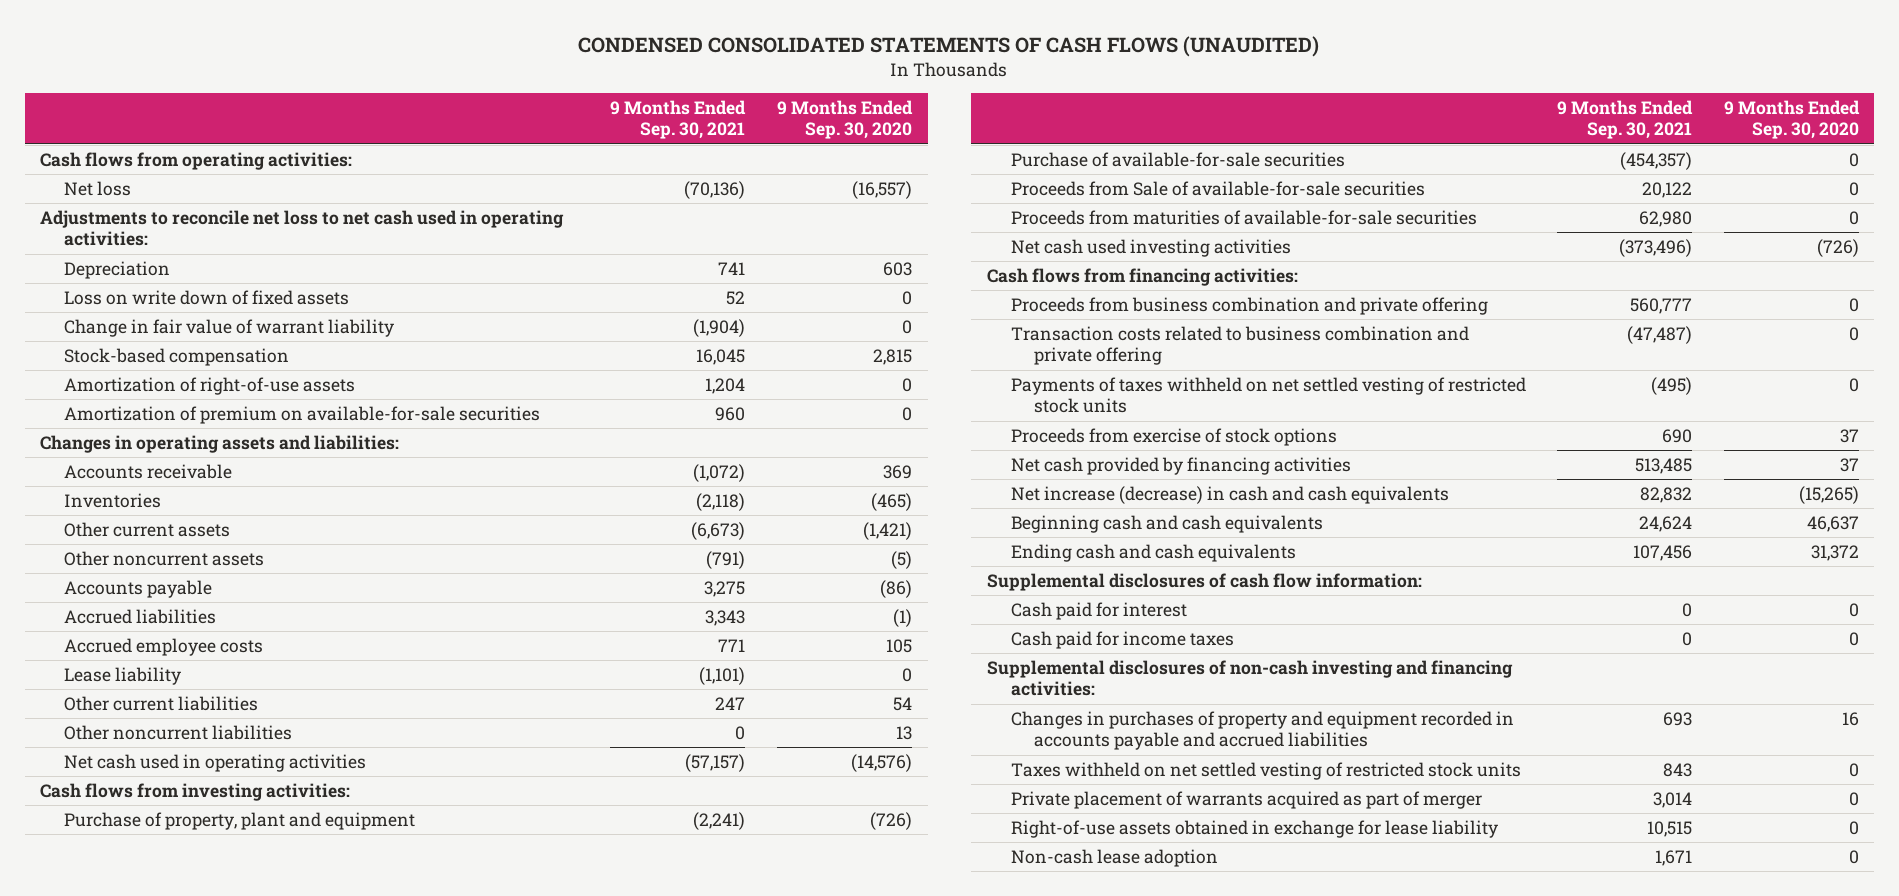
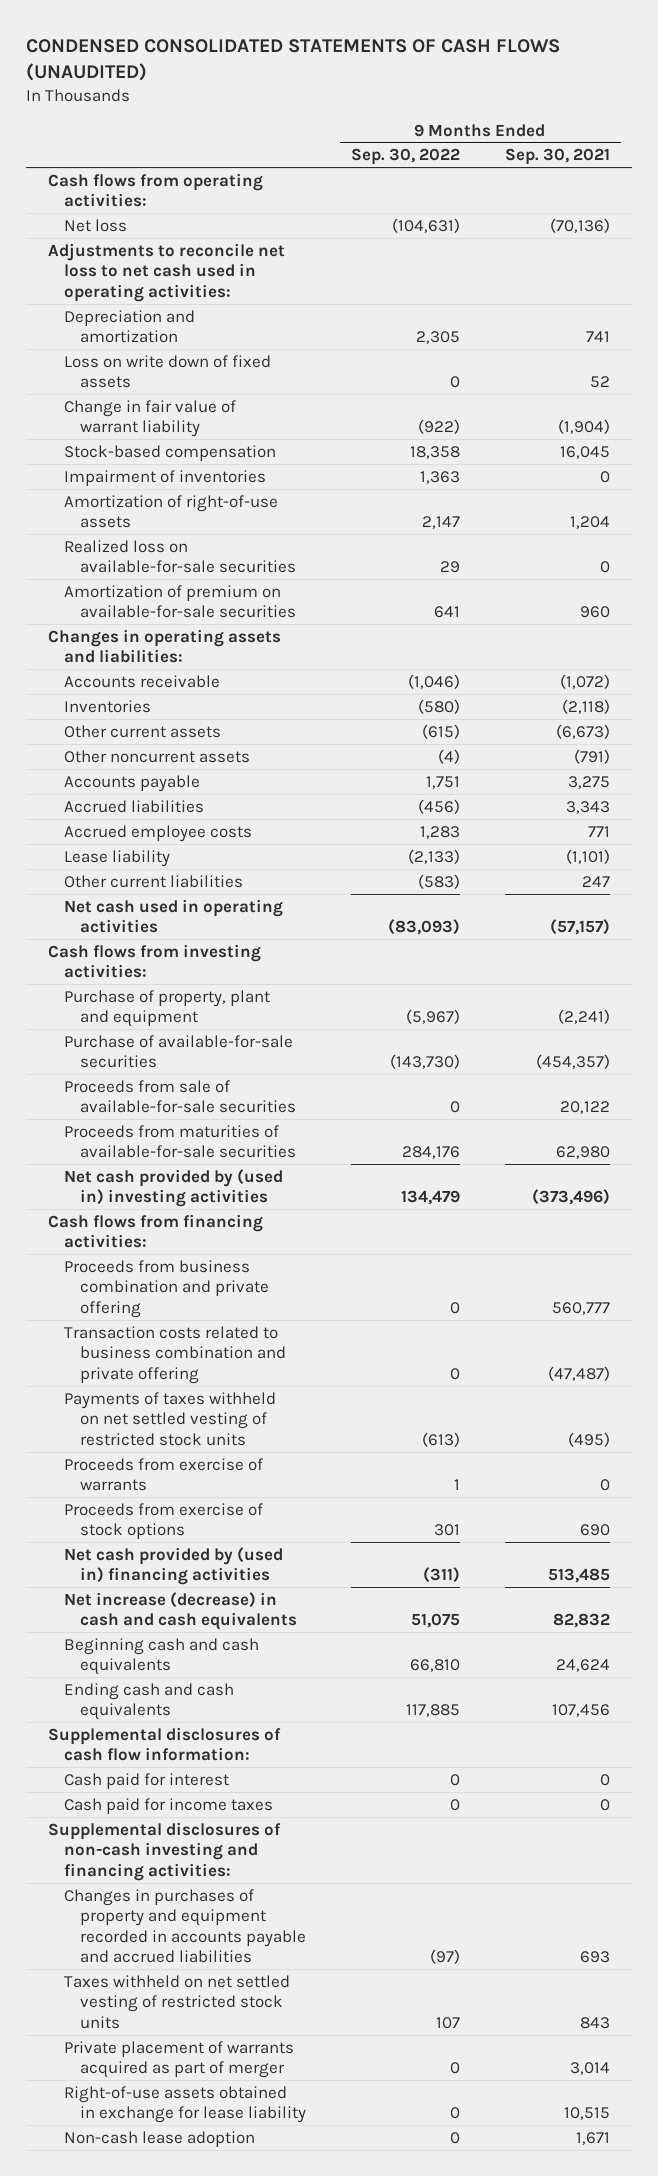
- | 9 Months Ended Sep. 30, 2021 | 9 Months Ended Sep. 30, 2020
+ | 9 Months Ended Sep. 30, 2022 | 9 Months Ended Sep. 30, 2021
- Depreciation | 741 | 603
+ Depreciation and amortization | 2,305 | 741
+ Impairment of inventories | 1,363 | 0
+ Realized loss on available-for-sale securities | 29 | 0
- Other noncurrent liabilities | 0 | 13
- Proceeds from Sale of available-for-sale securities | 20,122 | 0
+ Proceeds from sale of available-for-sale securities | 0 | 20,122
- Net cash used investing activities | (373,496) | (726)
+ Net cash provided by (used in) investing activities | 134,479 | (373,496)
+ Proceeds from exercise of warrants | 1 | 0
- Net cash provided by financing activities | 513,485 | 37
+ Net cash provided by (used in) financing activities | (311) | 513,485

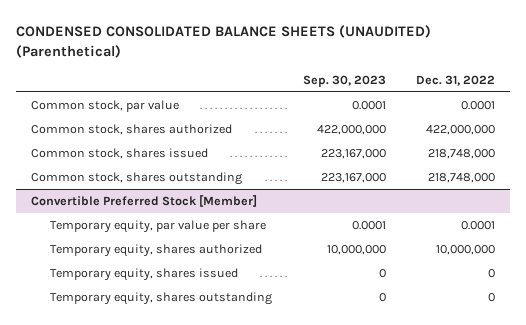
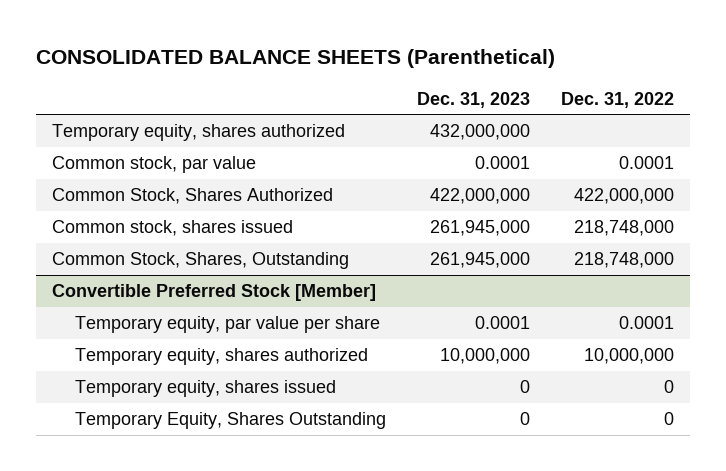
- CONDENSED CONSOLIDATED BALANCE SHEETS (UNAUDITED) (Parenthetical)
+ CONSOLIDATED BALANCE SHEETS (Parenthetical)
- | Sep. 30, 2023 | Dec. 31, 2022
+ | Dec. 31, 2023 | Dec. 31, 2022
+ Temporary equity, shares authorized | 432,000,000 |
- Common stock, shares authorized | 422,000,000 | 422,000,000
+ Common Stock, Shares Authorized | 422,000,000 | 422,000,000
- Common stock, shares outstanding | 223,167,000 | 218,748,000
+ Common Stock, Shares, Outstanding | 261,945,000 | 218,748,000
@ Convertible Preferred Stock [Member]
- Temporary equity, shares outstanding | 0 | 0
+ Temporary Equity, Shares Outstanding | 0 | 0

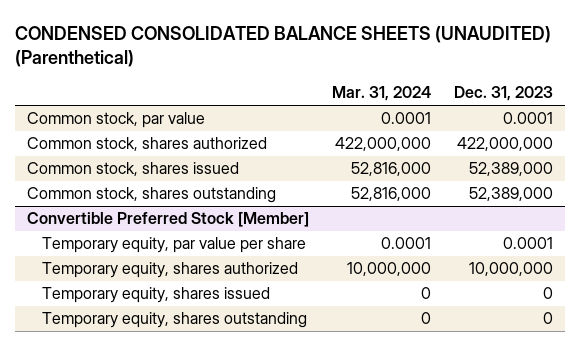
- CONSOLIDATED BALANCE SHEETS (Parenthetical)
+ CONDENSED CONSOLIDATED BALANCE SHEETS (UNAUDITED) (Parenthetical)
- | Dec. 31, 2023 | Dec. 31, 2022
+ | Mar. 31, 2024 | Dec. 31, 2023
- Temporary equity, shares authorized | 432,000,000 |
- Common Stock, Shares Authorized | 422,000,000 | 422,000,000
- Common stock, shares issued | 261,945,000 | 218,748,000
- Common Stock, Shares, Outstanding | 261,945,000 | 218,748,000
+ Common stock, shares authorized | 422,000,000 | 422,000,000
+ Common stock, shares issued | 52,816,000 | 52,389,000
+ Common stock, shares outstanding | 52,816,000 | 52,389,000
@ Convertible Preferred Stock [Member]
- Temporary Equity, Shares Outstanding | 0 | 0
+ Temporary equity, shares outstanding | 0 | 0

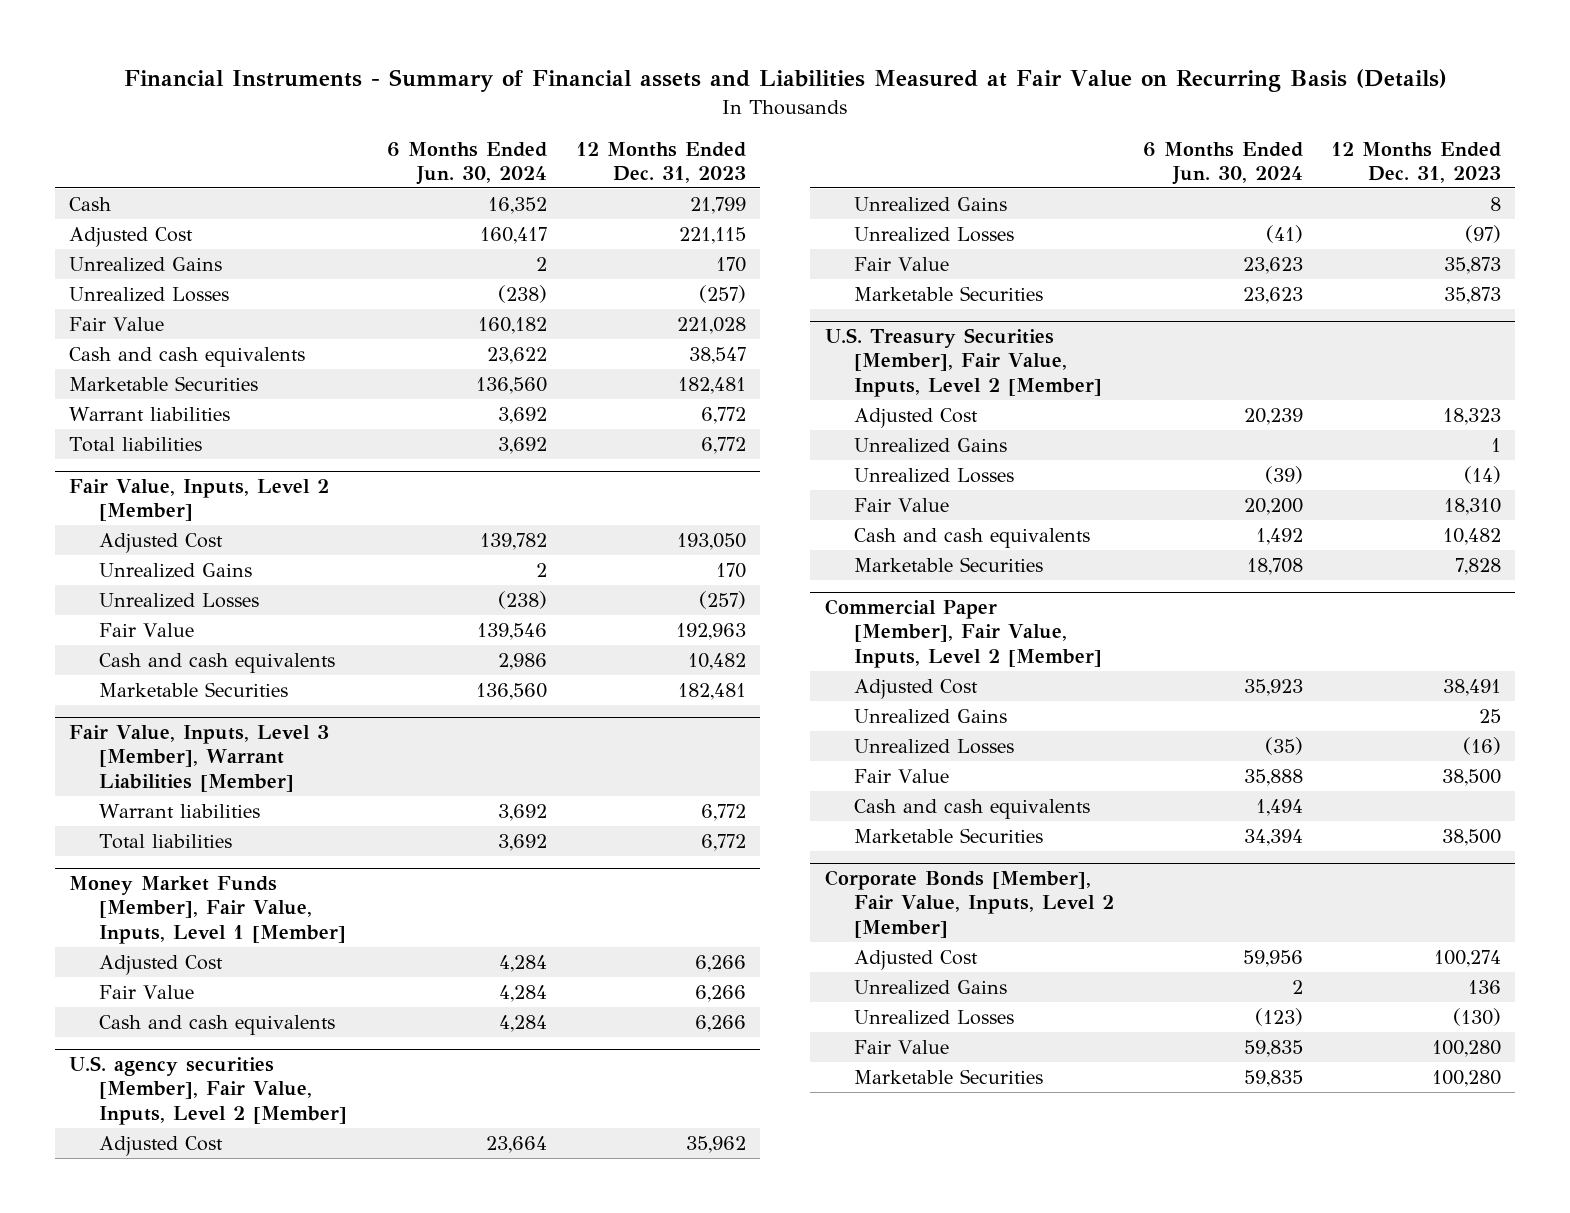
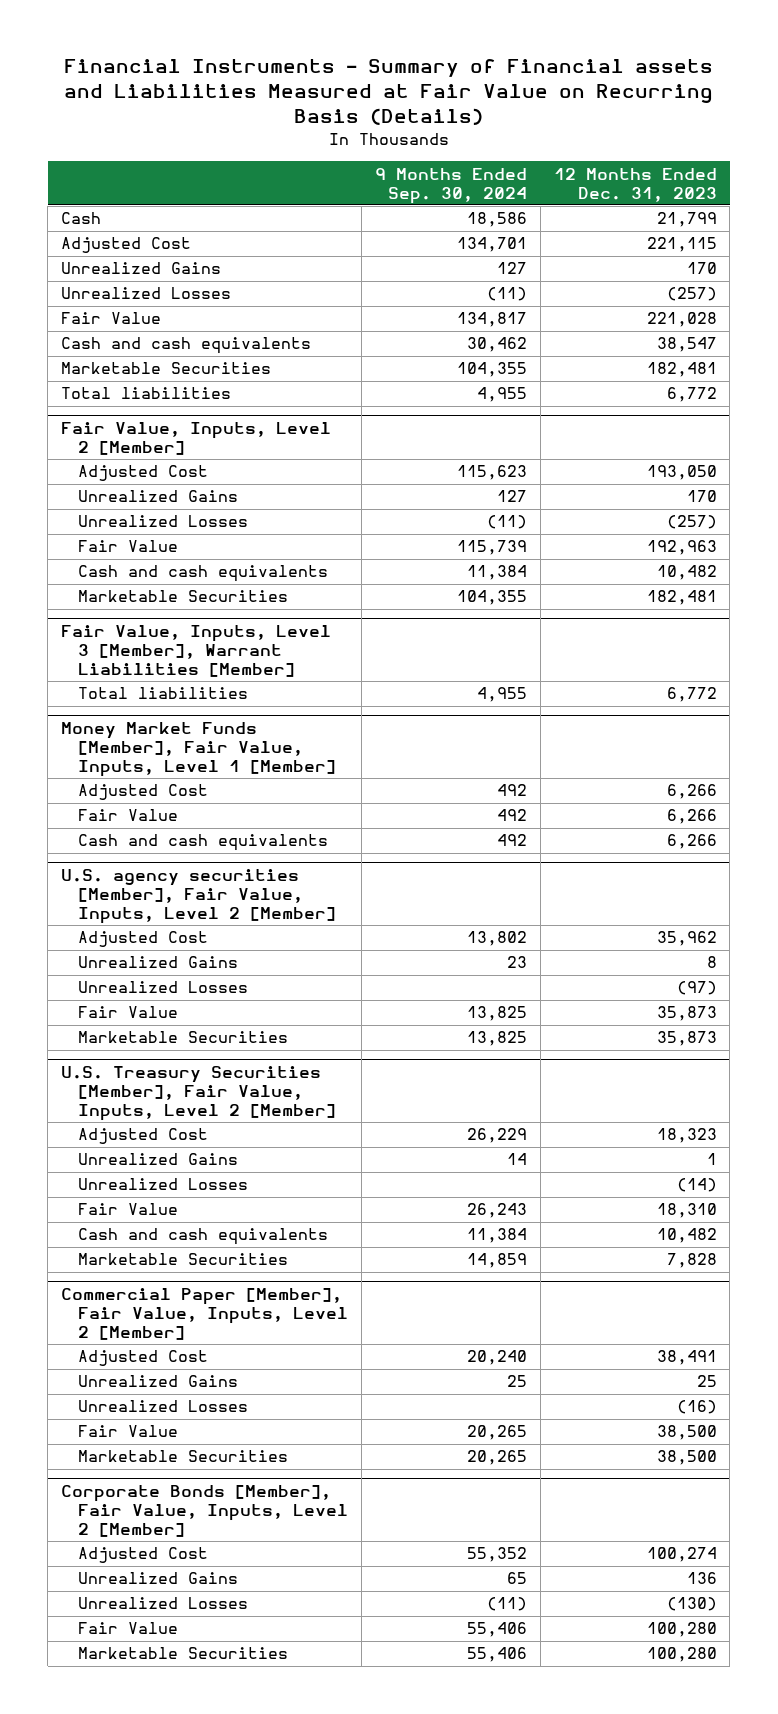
- | 6 Months Ended Jun. 30, 2024 | 12 Months Ended Dec. 31, 2023
+ | 9 Months Ended Sep. 30, 2024 | 12 Months Ended Dec. 31, 2023
- Warrant liabilities | 3,692 | 6,772
@ Fair Value, Inputs, Level 3 [Member], Warrant Liabilities [Member]
- Warrant liabilities | 3,692 | 6,772
@ Commercial Paper [Member], Fair Value, Inputs, Level 2 [Member]
- Cash and cash equivalents | 1,494 |

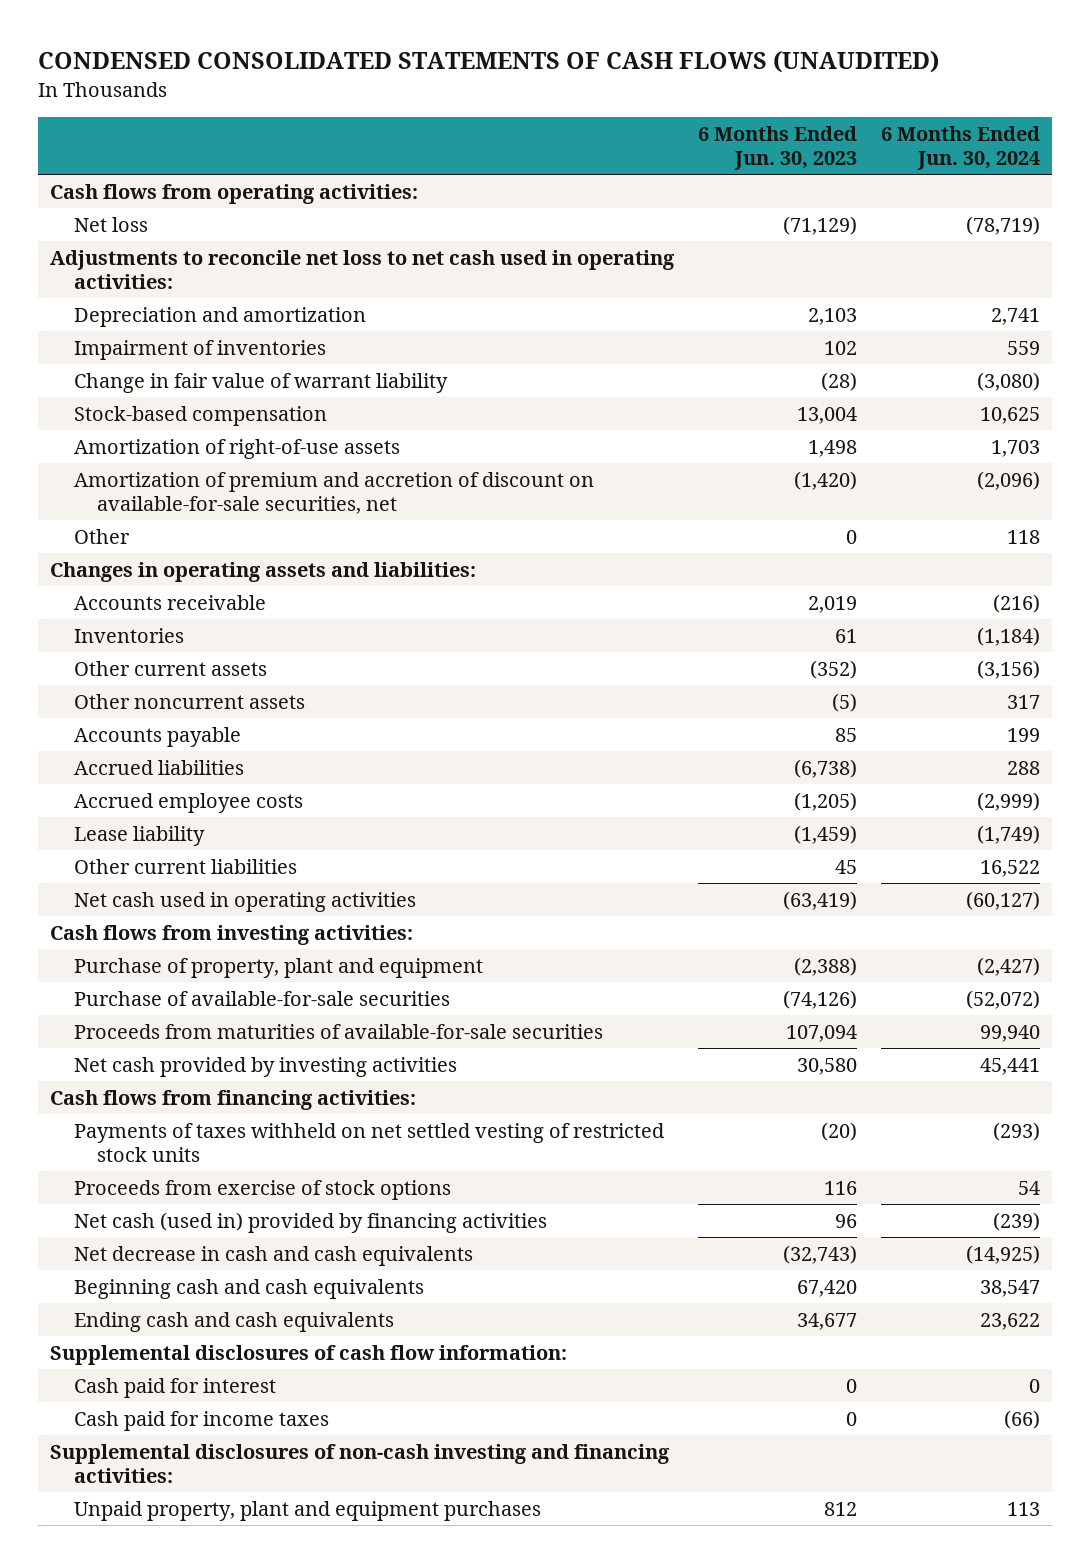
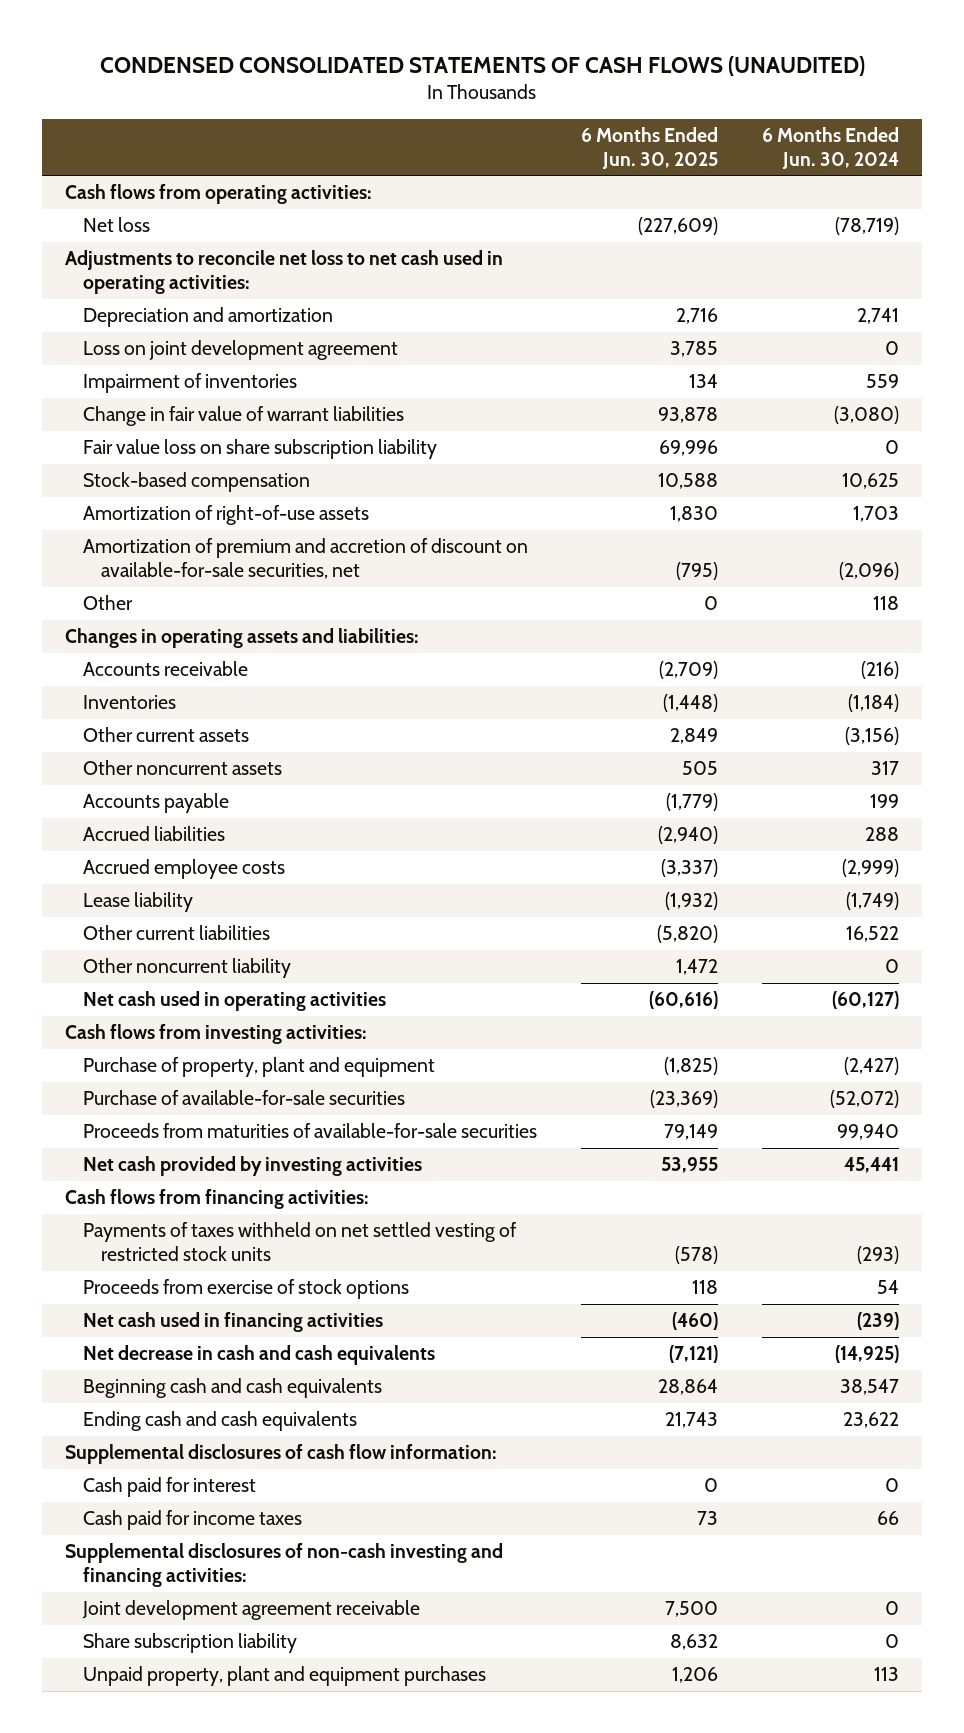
- | 6 Months Ended Jun. 30, 2023 | 6 Months Ended Jun. 30, 2024
+ | 6 Months Ended Jun. 30, 2025 | 6 Months Ended Jun. 30, 2024
+ Loss on joint development agreement | 3,785 | 0
- Change in fair value of warrant liability | (28) | (3,080)
+ Change in fair value of warrant liabilities | 93,878 | (3,080)
+ Fair value loss on share subscription liability | 69,996 | 0
+ Other noncurrent liability | 1,472 | 0
- Net cash (used in) provided by financing activities | 96 | (239)
+ Net cash used in financing activities | (460) | (239)
- Cash paid for income taxes | 0 | (66)
+ Cash paid for income taxes | 73 | 66
+ Joint development agreement receivable | 7,500 | 0
+ Share subscription liability | 8,632 | 0

